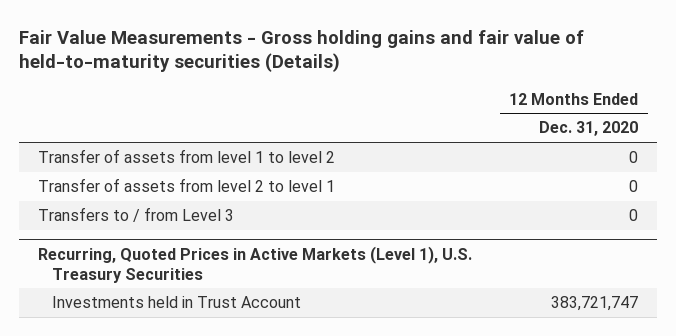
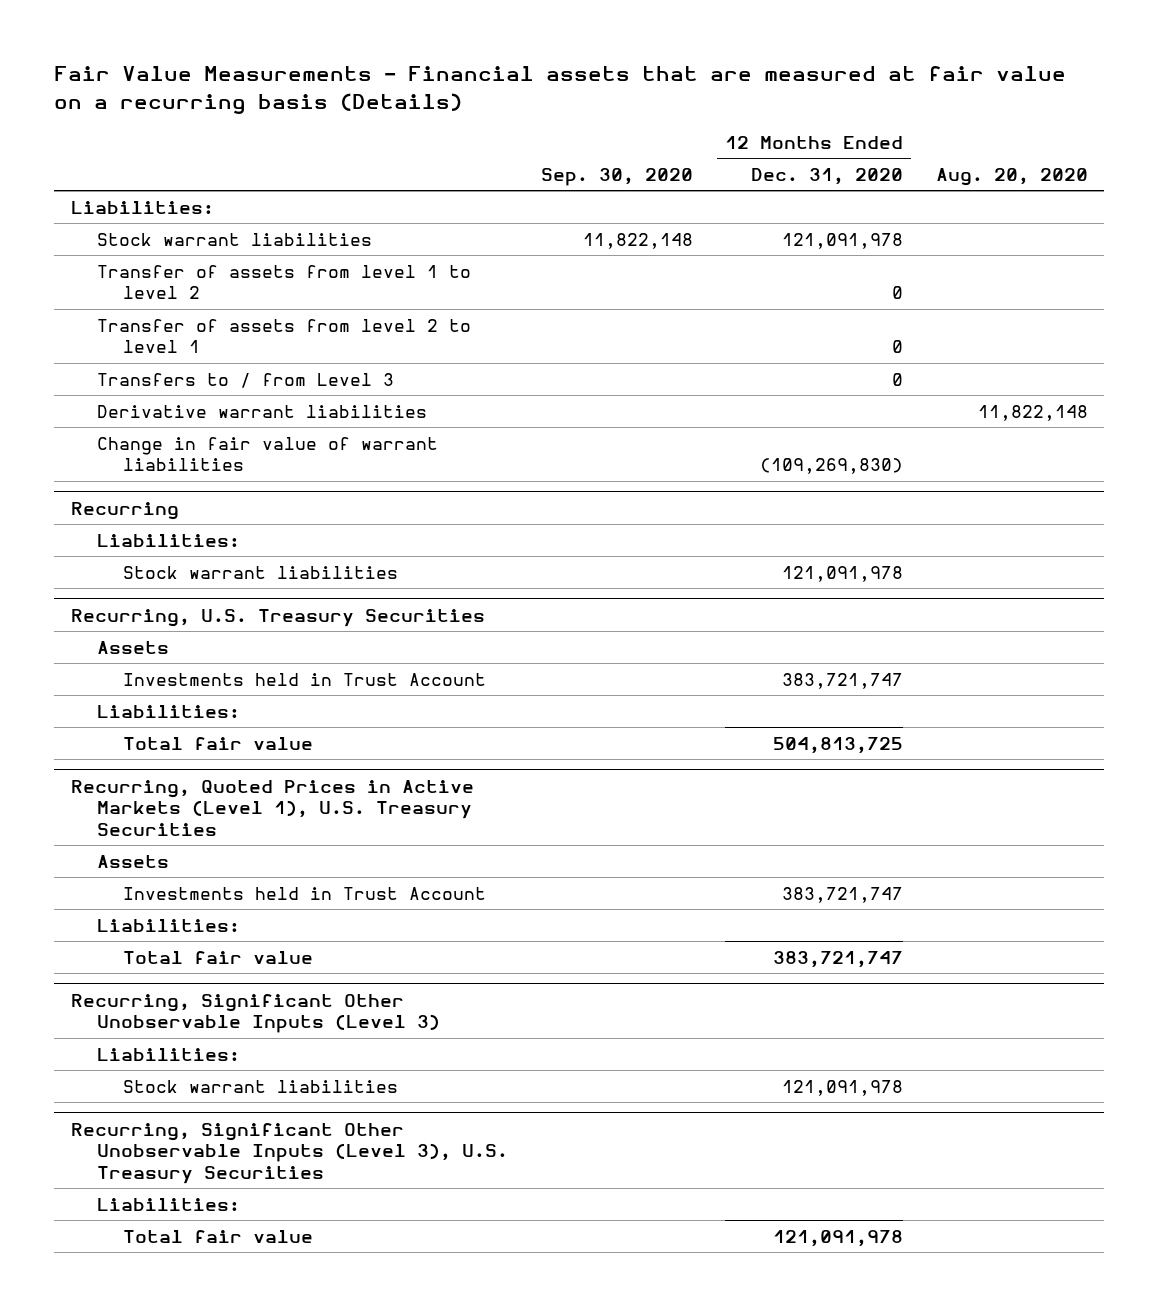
- Fair Value Measurements - Gross holding gains and fair value of held-to-maturity securities (Details)
+ Fair Value Measurements - Financial assets that are measured at fair value on a recurring basis (Details)
- | 12 Months Ended Dec. 31, 2020
+ | Sep. 30, 2020 | 12 Months Ended Dec. 31, 2020 | Aug. 20, 2020
+ Liabilities:
+ Stock warrant liabilities | 11,822,148 | 121,091,978 |
+ Derivative warrant liabilities | | | 11,822,148
+ Change in fair value of warrant liabilities | | (109,269,830) |
+ Recurring
+ Liabilities:
+ Stock warrant liabilities | | 121,091,978 |
+ Recurring, U.S. Treasury Securities
+ Assets
+ Investments held in Trust Account | | 383,721,747 |
+ Liabilities:
+ Total fair value | | 504,813,725 |
@ Recurring, Quoted Prices in Active Markets (Level 1), U.S. Treasury Securities
+ Assets
+ Liabilities:
+ Total fair value | | 383,721,747 |
+ Recurring, Significant Other Unobservable Inputs (Level 3)
+ Liabilities:
+ Stock warrant liabilities | | 121,091,978 |
+ Recurring, Significant Other Unobservable Inputs (Level 3), U.S. Treasury Securities
+ Liabilities:
+ Total fair value | | 121,091,978 |

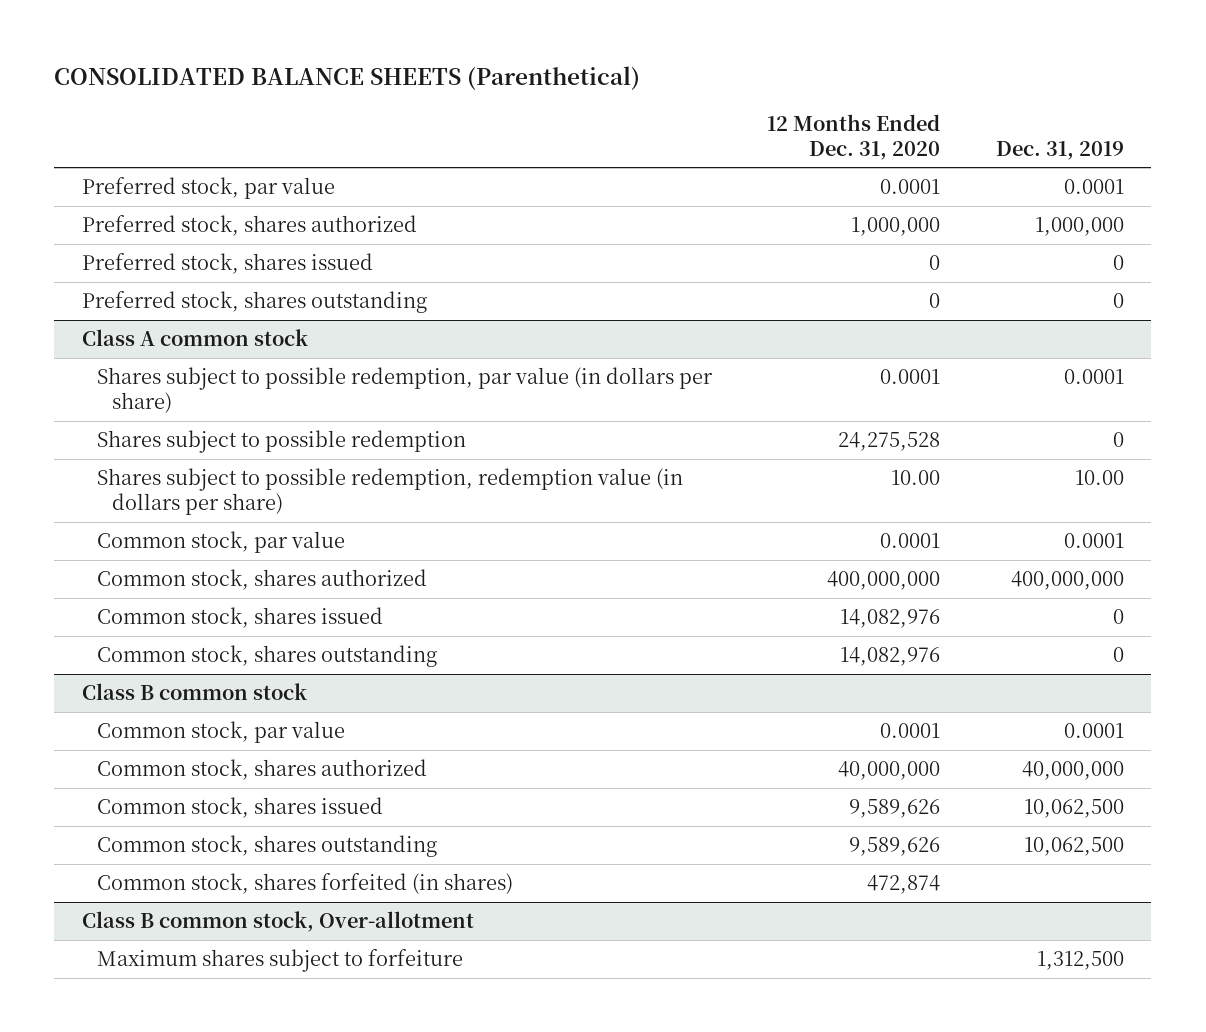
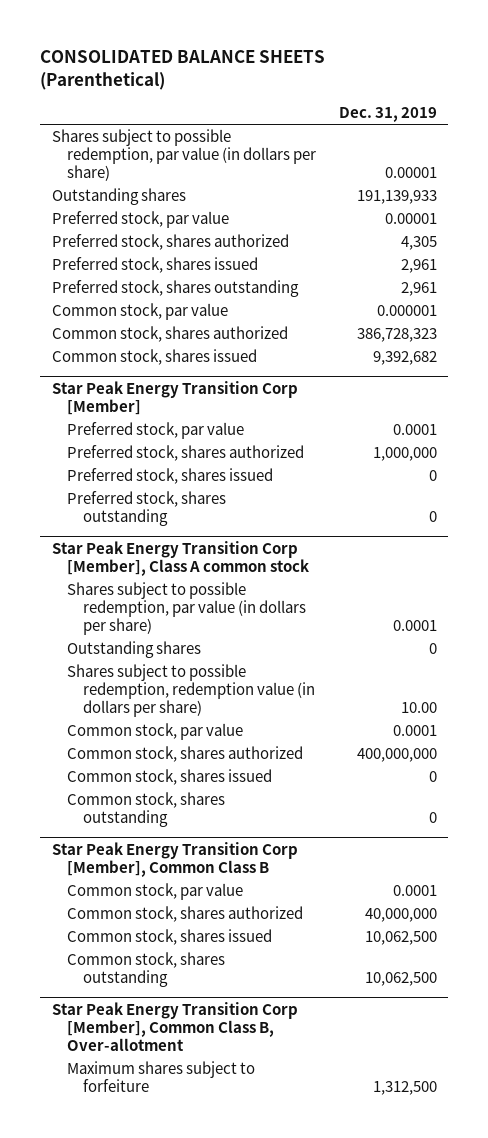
- | 12 Months Ended Dec. 31, 2020 | Dec. 31, 2019
+ | Dec. 31, 2019
+ Shares subject to possible redemption, par value (in dollars per share) | 0.00001
+ Outstanding shares | 191,139,933
+ Preferred stock, par value | 0.00001
+ Preferred stock, shares authorized | 4,305
+ Preferred stock, shares issued | 2,961
+ Preferred stock, shares outstanding | 2,961
+ Common stock, par value | 0.000001
+ Common stock, shares authorized | 386,728,323
+ Common stock, shares issued | 9,392,682
+ Star Peak Energy Transition Corp [Member]
- Class A common stock
+ Star Peak Energy Transition Corp [Member], Class A common stock
- Shares subject to possible redemption | 24,275,528 | 0
+ Outstanding shares | 0
- Class B common stock
+ Star Peak Energy Transition Corp [Member], Common Class B
- Common stock, shares forfeited (in shares) | 472,874 |
- Class B common stock, Over-allotment
+ Star Peak Energy Transition Corp [Member], Common Class B, Over-allotment

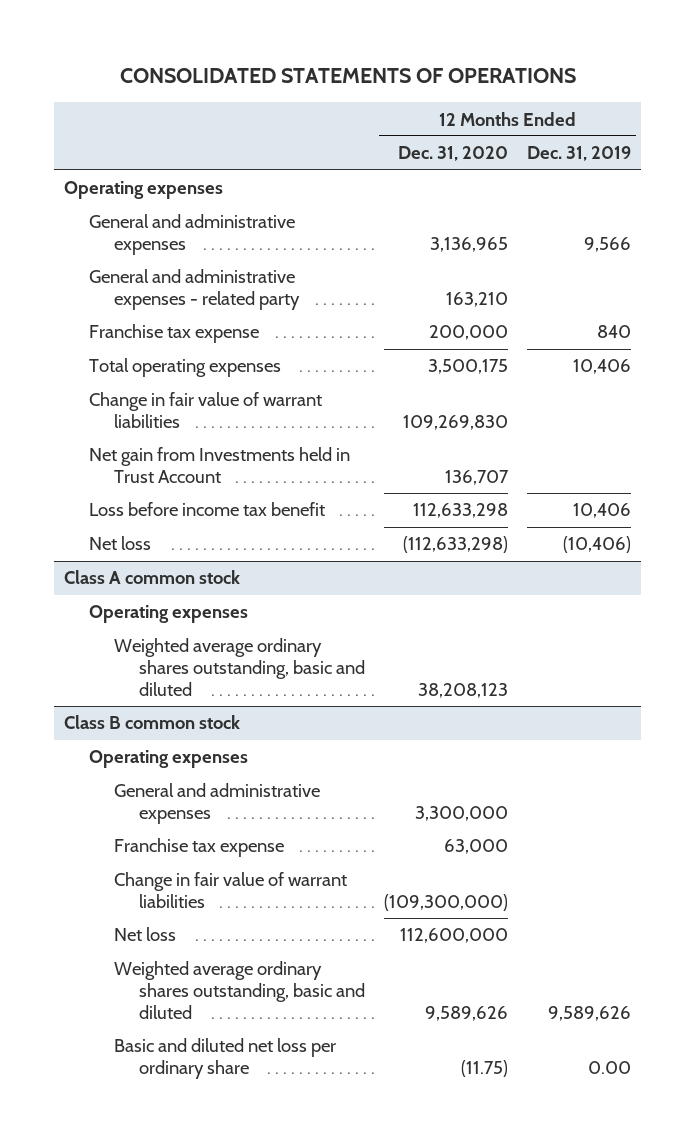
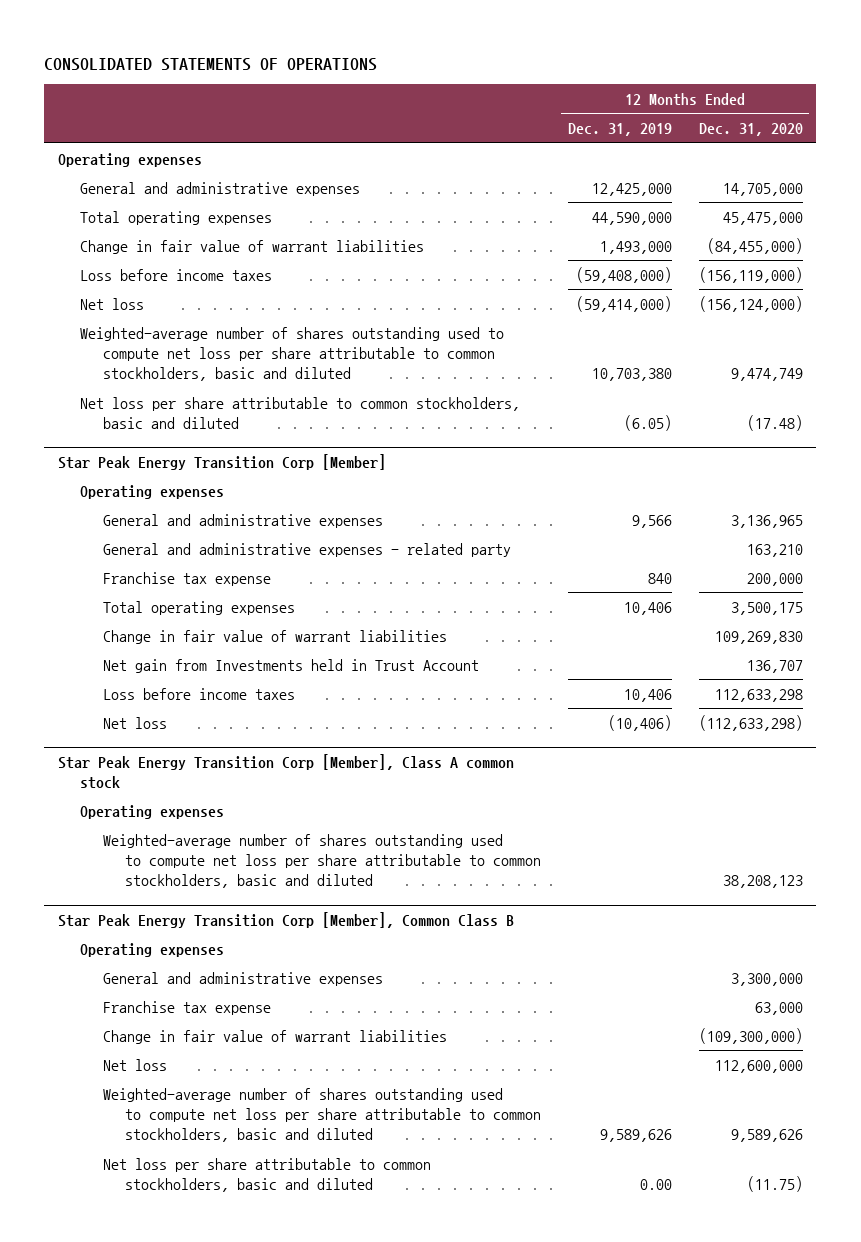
- | 12 Months Ended Dec. 31, 2020 | 12 Months Ended Dec. 31, 2019
+ | 12 Months Ended Dec. 31, 2019 | 12 Months Ended Dec. 31, 2020
+ General and administrative expenses | 12,425,000 | 14,705,000
+ Total operating expenses | 44,590,000 | 45,475,000
+ Change in fair value of warrant liabilities | 1,493,000 | (84,455,000)
+ Loss before income taxes | (59,408,000) | (156,119,000)
+ Net loss | (59,414,000) | (156,124,000)
+ Weighted-average number of shares outstanding used to compute net loss per share attributable to common stockholders, basic and diluted | 10,703,380 | 9,474,749
+ Net loss per share attributable to common stockholders, basic and diluted | (6.05) | (17.48)
+ Star Peak Energy Transition Corp [Member]
+ Operating expenses
- Loss before income tax benefit | 112,633,298 | 10,406
+ Loss before income taxes | 10,406 | 112,633,298
- Class A common stock
+ Star Peak Energy Transition Corp [Member], Class A common stock
- Weighted average ordinary shares outstanding, basic and diluted | 38,208,123 |
- Class B common stock
+ Weighted-average number of shares outstanding used to compute net loss per share attributable to common stockholders, basic and diluted | | 38,208,123
+ Star Peak Energy Transition Corp [Member], Common Class B
- Weighted average ordinary shares outstanding, basic and diluted | 9,589,626 | 9,589,626
- Basic and diluted net loss per ordinary share | (11.75) | 0.00
+ Weighted-average number of shares outstanding used to compute net loss per share attributable to common stockholders, basic and diluted | 9,589,626 | 9,589,626
+ Net loss per share attributable to common stockholders, basic and diluted | 0.00 | (11.75)

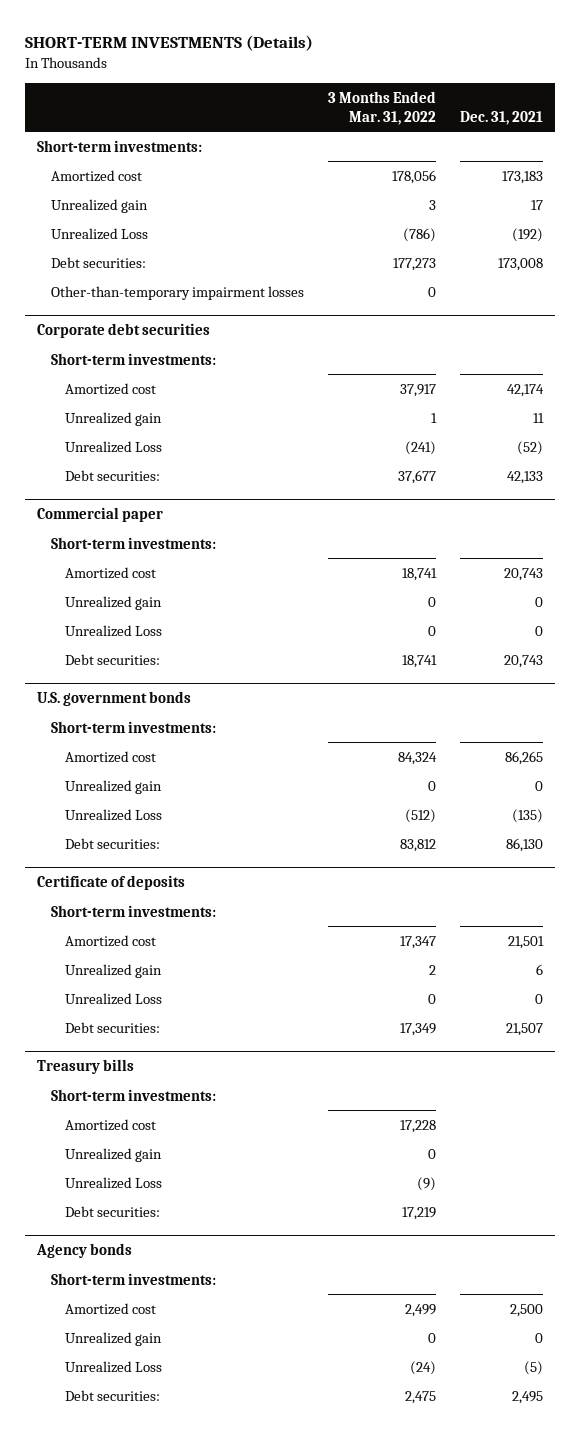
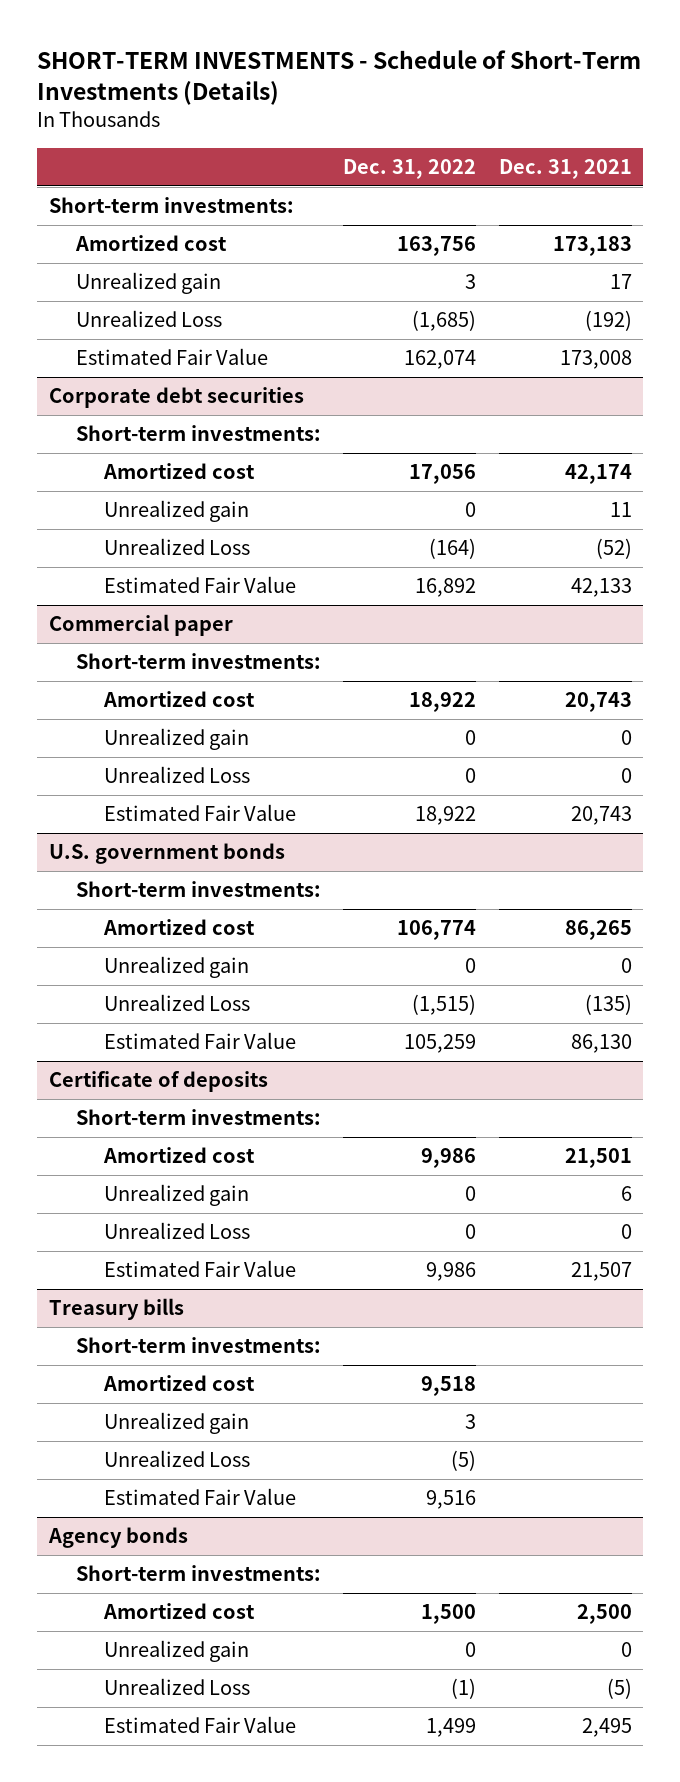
- SHORT-TERM INVESTMENTS (Details)
+ SHORT-TERM INVESTMENTS - Schedule of Short-Term Investments (Details)
- | 3 Months Ended Mar. 31, 2022 | Dec. 31, 2021
+ | Dec. 31, 2022 | Dec. 31, 2021
- Debt securities: | 177,273 | 173,008
- Other-than-temporary impairment losses | 0 |
+ Estimated Fair Value | 162,074 | 173,008
@ Corporate debt securities
- Debt securities: | 37,677 | 42,133
+ Estimated Fair Value | 16,892 | 42,133
@ Commercial paper
- Debt securities: | 18,741 | 20,743
+ Estimated Fair Value | 18,922 | 20,743
@ U.S. government bonds
- Debt securities: | 83,812 | 86,130
+ Estimated Fair Value | 105,259 | 86,130
@ Certificate of deposits
- Debt securities: | 17,349 | 21,507
+ Estimated Fair Value | 9,986 | 21,507
@ Treasury bills
- Debt securities: | 17,219 |
+ Estimated Fair Value | 9,516 |
@ Agency bonds
- Debt securities: | 2,475 | 2,495
+ Estimated Fair Value | 1,499 | 2,495

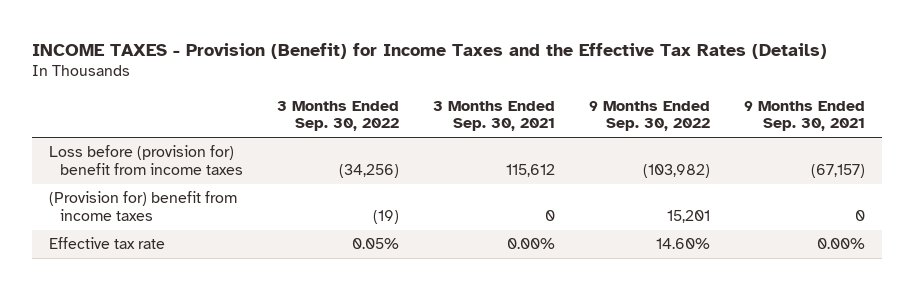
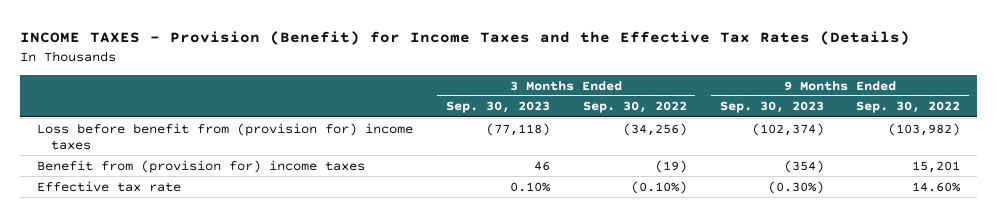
- | 3 Months Ended Sep. 30, 2022 | 3 Months Ended Sep. 30, 2021 | 9 Months Ended Sep. 30, 2022 | 9 Months Ended Sep. 30, 2021
+ | 3 Months Ended Sep. 30, 2023 | 3 Months Ended Sep. 30, 2022 | 9 Months Ended Sep. 30, 2023 | 9 Months Ended Sep. 30, 2022
- Loss before (provision for) benefit from income taxes | (34,256) | 115,612 | (103,982) | (67,157)
- (Provision for) benefit from income taxes | (19) | 0 | 15,201 | 0
- Effective tax rate | 0.05% | 0.00% | 14.60% | 0.00%
+ Loss before benefit from (provision for) income taxes | (77,118) | (34,256) | (102,374) | (103,982)
+ Benefit from (provision for) income taxes | 46 | (19) | (354) | 15,201
+ Effective tax rate | 0.10% | (0.10%) | (0.30%) | 14.60%

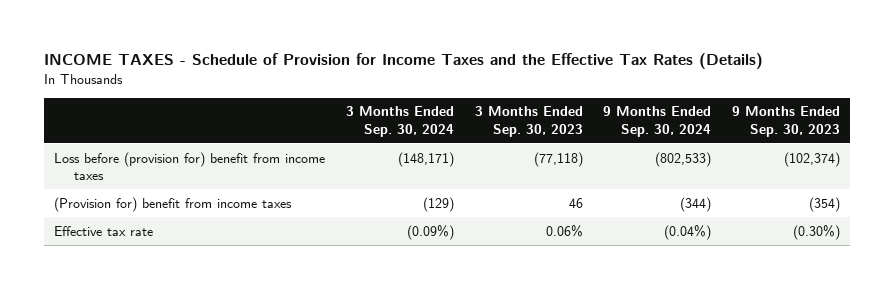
- INCOME TAXES - Provision (Benefit) for Income Taxes and the Effective Tax Rates (Details)
+ INCOME TAXES - Schedule of Provision for Income Taxes and the Effective Tax Rates (Details)
- | 3 Months Ended Sep. 30, 2023 | 3 Months Ended Sep. 30, 2022 | 9 Months Ended Sep. 30, 2023 | 9 Months Ended Sep. 30, 2022
+ | 3 Months Ended Sep. 30, 2024 | 3 Months Ended Sep. 30, 2023 | 9 Months Ended Sep. 30, 2024 | 9 Months Ended Sep. 30, 2023
- Loss before benefit from (provision for) income taxes | (77,118) | (34,256) | (102,374) | (103,982)
- Benefit from (provision for) income taxes | 46 | (19) | (354) | 15,201
- Effective tax rate | 0.10% | (0.10%) | (0.30%) | 14.60%
+ Loss before (provision for) benefit from income taxes | (148,171) | (77,118) | (802,533) | (102,374)
+ (Provision for) benefit from income taxes | (129) | 46 | (344) | (354)
+ Effective tax rate | (0.09%) | 0.06% | (0.04%) | (0.30%)

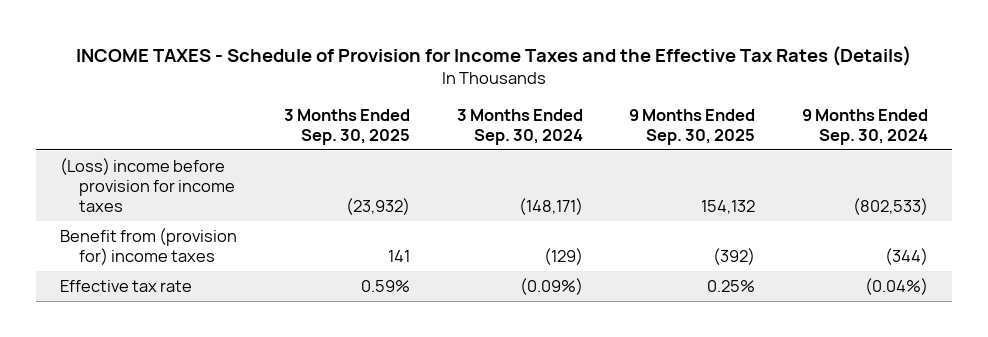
- | 3 Months Ended Sep. 30, 2024 | 3 Months Ended Sep. 30, 2023 | 9 Months Ended Sep. 30, 2024 | 9 Months Ended Sep. 30, 2023
+ | 3 Months Ended Sep. 30, 2025 | 3 Months Ended Sep. 30, 2024 | 9 Months Ended Sep. 30, 2025 | 9 Months Ended Sep. 30, 2024
- Loss before (provision for) benefit from income taxes | (148,171) | (77,118) | (802,533) | (102,374)
- (Provision for) benefit from income taxes | (129) | 46 | (344) | (354)
+ (Loss) income before provision for income taxes | (23,932) | (148,171) | 154,132 | (802,533)
+ Benefit from (provision for) income taxes | 141 | (129) | (392) | (344)

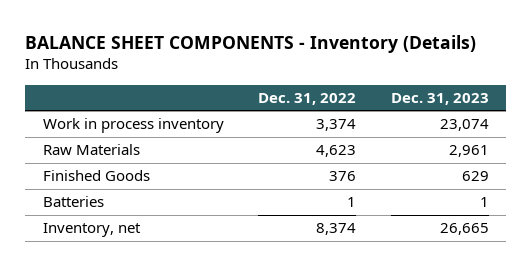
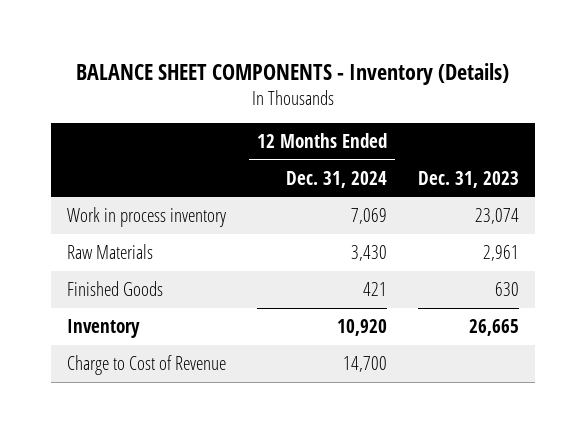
- | Dec. 31, 2022 | Dec. 31, 2023
+ | 12 Months Ended Dec. 31, 2024 | Dec. 31, 2023
- Finished Goods | 376 | 629
- Batteries | 1 | 1
- Inventory, net | 8,374 | 26,665
+ Finished Goods | 421 | 630
+ Inventory | 10,920 | 26,665
+ Charge to Cost of Revenue | 14,700 |

